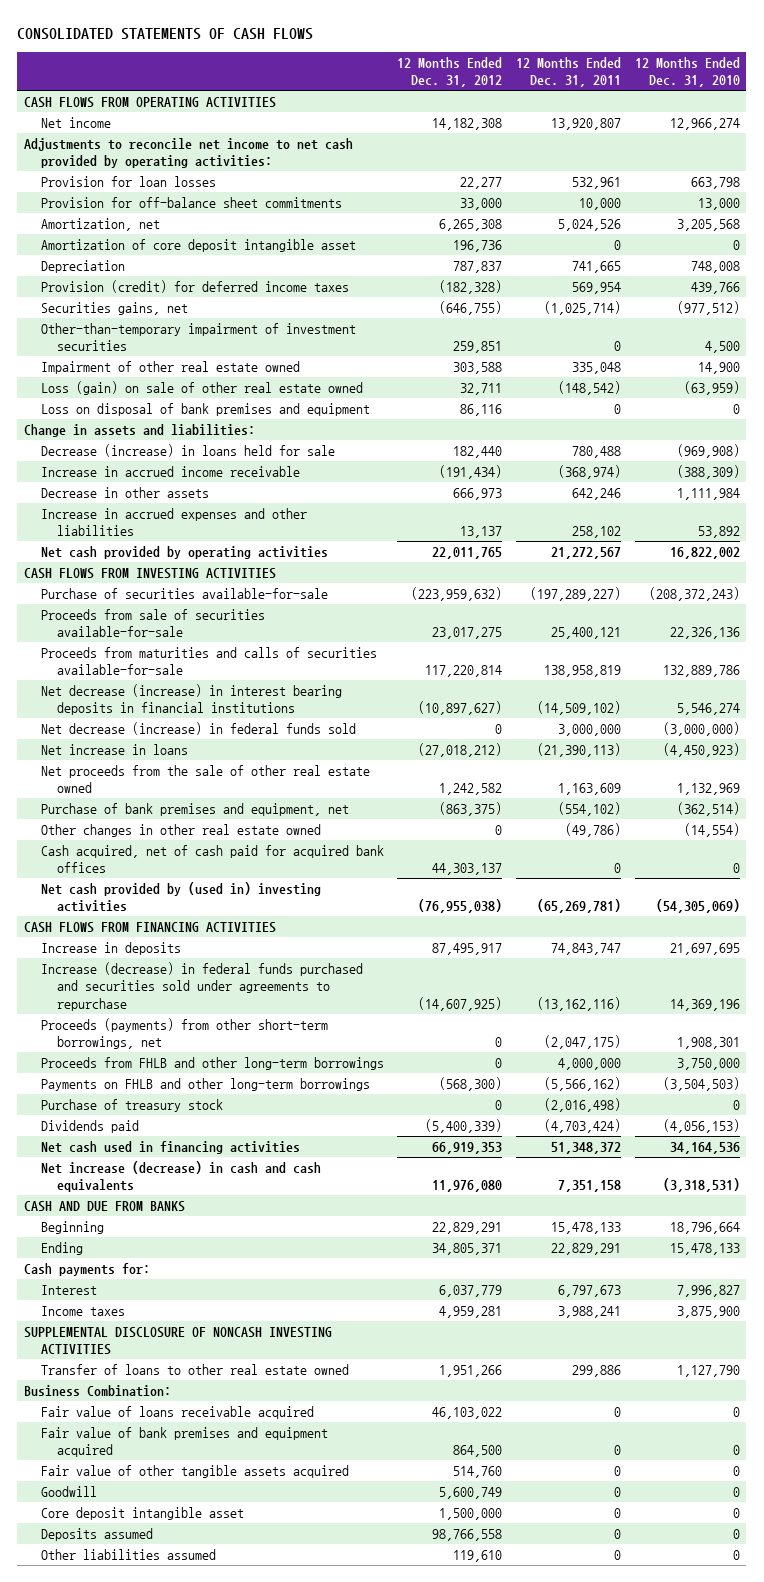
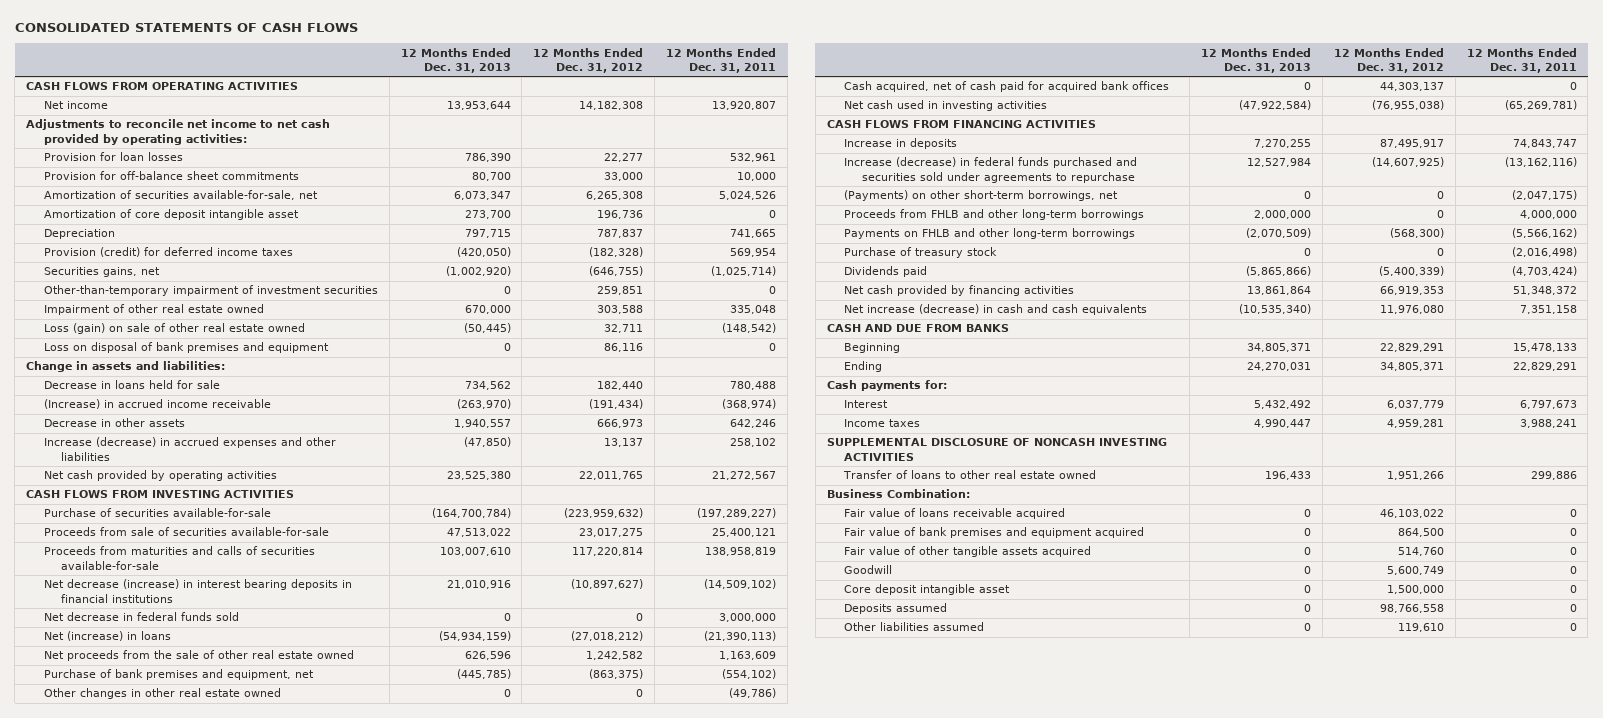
- | 12 Months Ended Dec. 31, 2012 | 12 Months Ended Dec. 31, 2011 | 12 Months Ended Dec. 31, 2010
+ | 12 Months Ended Dec. 31, 2013 | 12 Months Ended Dec. 31, 2012 | 12 Months Ended Dec. 31, 2011
- Amortization, net | 6,265,308 | 5,024,526 | 3,205,568
+ Amortization of securities available-for-sale, net | 6,073,347 | 6,265,308 | 5,024,526
- Decrease (increase) in loans held for sale | 182,440 | 780,488 | (969,908)
- Increase in accrued income receivable | (191,434) | (368,974) | (388,309)
+ Decrease in loans held for sale | 734,562 | 182,440 | 780,488
+ (Increase) in accrued income receivable | (263,970) | (191,434) | (368,974)
- Increase in accrued expenses and other liabilities | 13,137 | 258,102 | 53,892
+ Increase (decrease) in accrued expenses and other liabilities | (47,850) | 13,137 | 258,102
- Net decrease (increase) in federal funds sold | 0 | 3,000,000 | (3,000,000)
- Net increase in loans | (27,018,212) | (21,390,113) | (4,450,923)
+ Net decrease in federal funds sold | 0 | 0 | 3,000,000
+ Net (increase) in loans | (54,934,159) | (27,018,212) | (21,390,113)
- Net cash provided by (used in) investing activities | (76,955,038) | (65,269,781) | (54,305,069)
+ Net cash used in investing activities | (47,922,584) | (76,955,038) | (65,269,781)
- Proceeds (payments) from other short-term borrowings, net | 0 | (2,047,175) | 1,908,301
+ (Payments) on other short-term borrowings, net | 0 | 0 | (2,047,175)
- Net cash used in financing activities | 66,919,353 | 51,348,372 | 34,164,536
+ Net cash provided by financing activities | 13,861,864 | 66,919,353 | 51,348,372

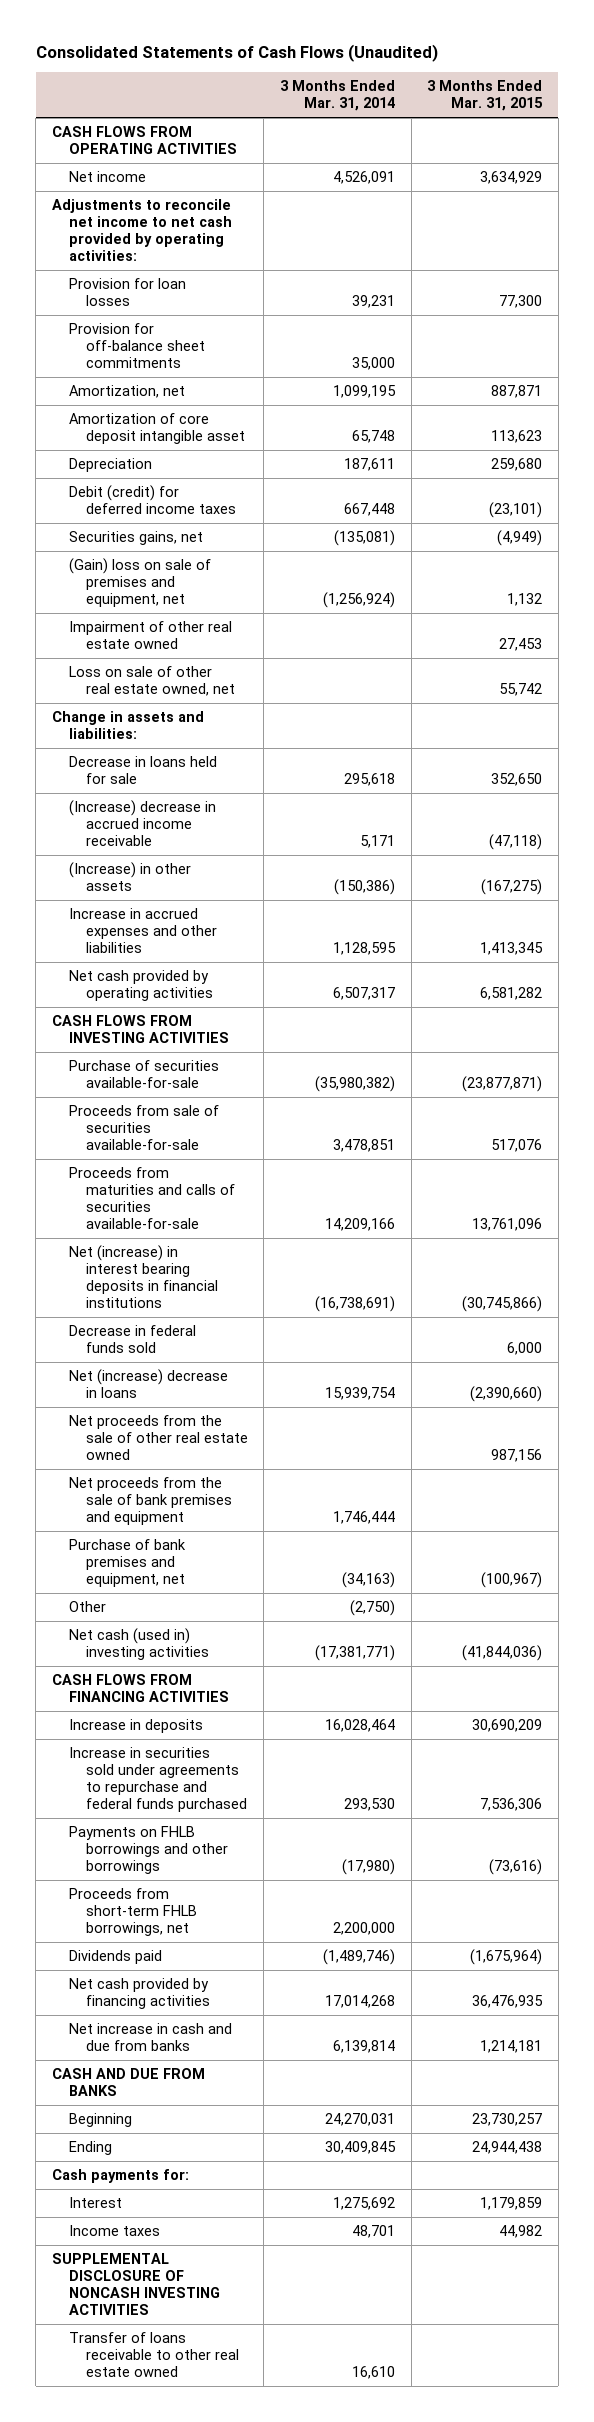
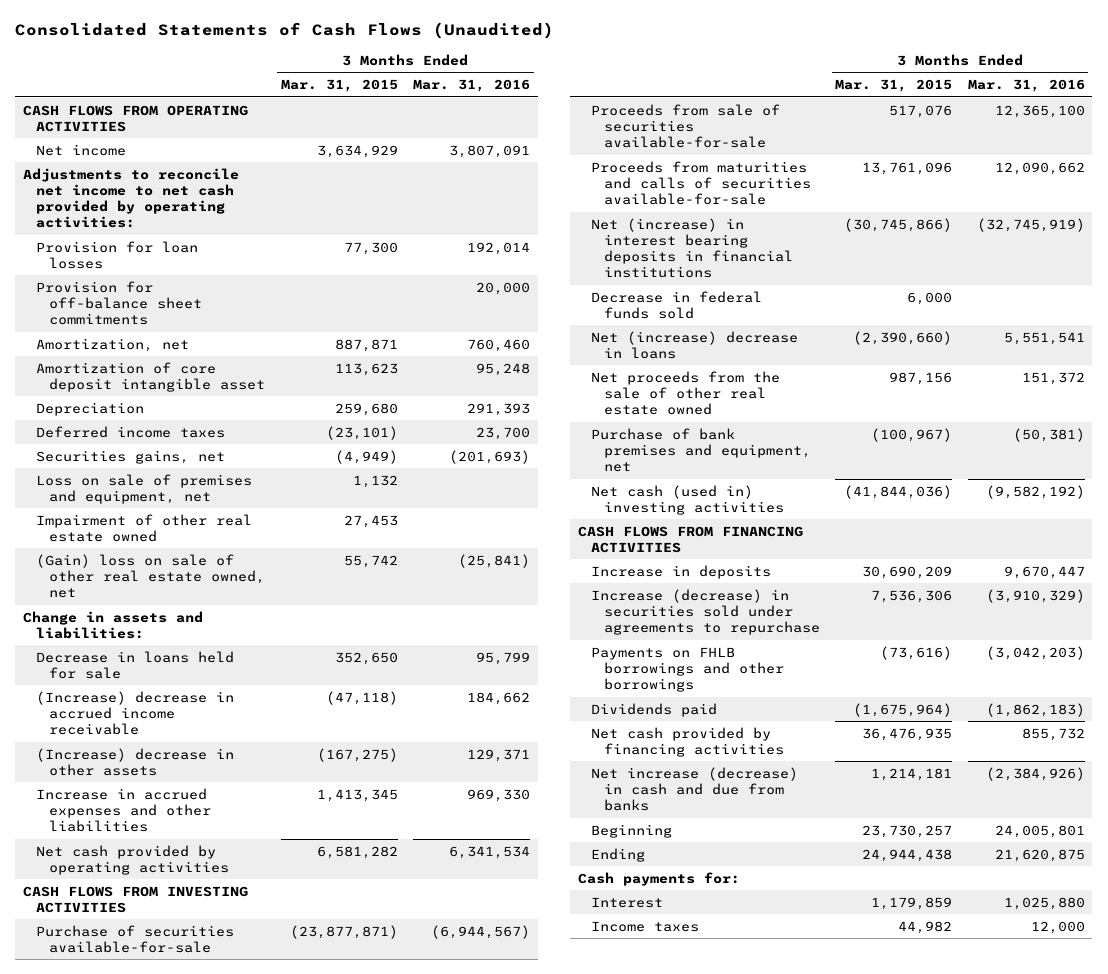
- | 3 Months Ended Mar. 31, 2014 | 3 Months Ended Mar. 31, 2015
+ | 3 Months Ended Mar. 31, 2015 | 3 Months Ended Mar. 31, 2016
- Debit (credit) for deferred income taxes | 667,448 | (23,101)
+ Deferred income taxes | (23,101) | 23,700
- (Gain) loss on sale of premises and equipment, net | (1,256,924) | 1,132
+ Loss on sale of premises and equipment, net | 1,132 |
- Loss on sale of other real estate owned, net | | 55,742
+ (Gain) loss on sale of other real estate owned, net | 55,742 | (25,841)
- (Increase) in other assets | (150,386) | (167,275)
+ (Increase) decrease in other assets | (167,275) | 129,371
- Net proceeds from the sale of bank premises and equipment | 1,746,444 |
- Other | (2,750) |
- Increase in securities sold under agreements to repurchase and federal funds purchased | 293,530 | 7,536,306
+ Increase (decrease) in securities sold under agreements to repurchase | 7,536,306 | (3,910,329)
- Proceeds from short-term FHLB borrowings, net | 2,200,000 |
- Net increase in cash and due from banks | 6,139,814 | 1,214,181
- CASH AND DUE FROM BANKS
+ Net increase (decrease) in cash and due from banks | 1,214,181 | (2,384,926)
- SUPPLEMENTAL DISCLOSURE OF NONCASH INVESTING ACTIVITIES
- Transfer of loans receivable to other real estate owned | 16,610 |

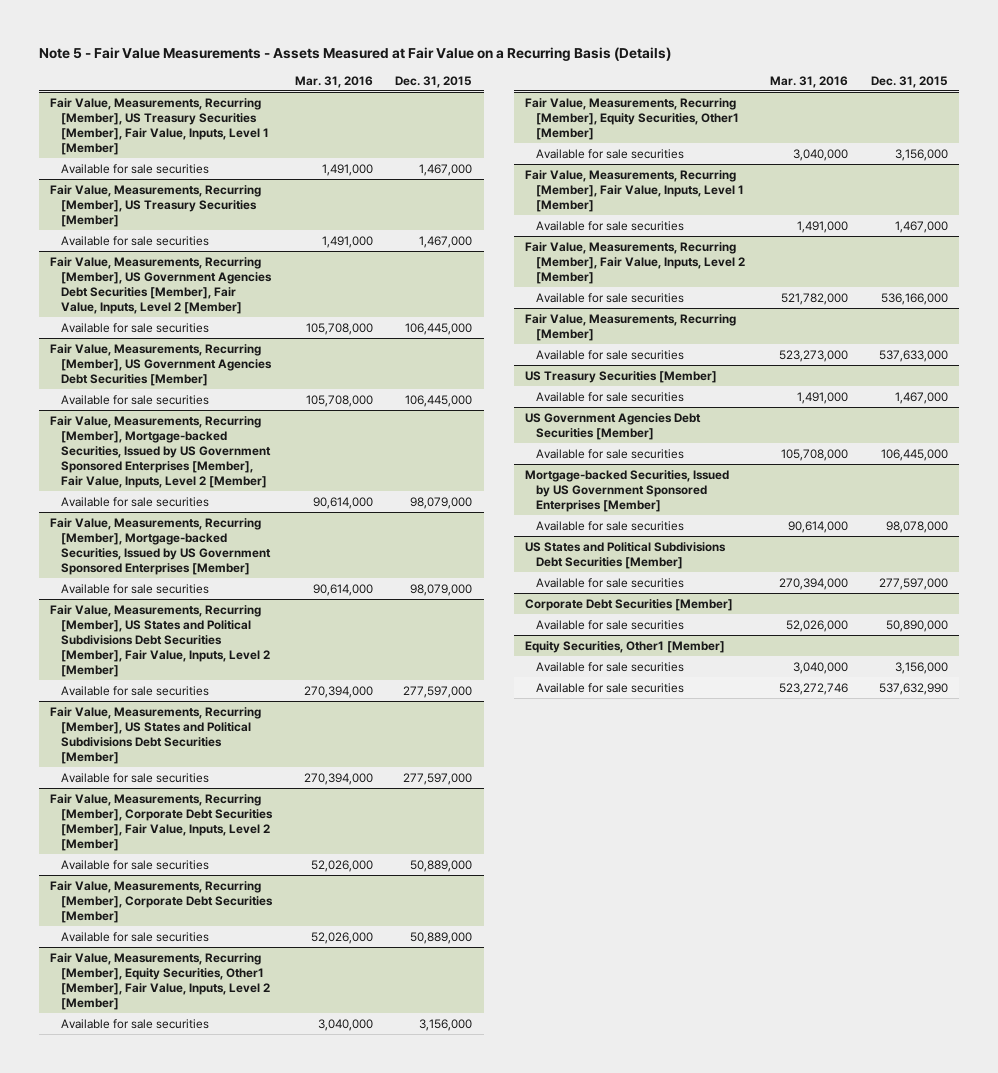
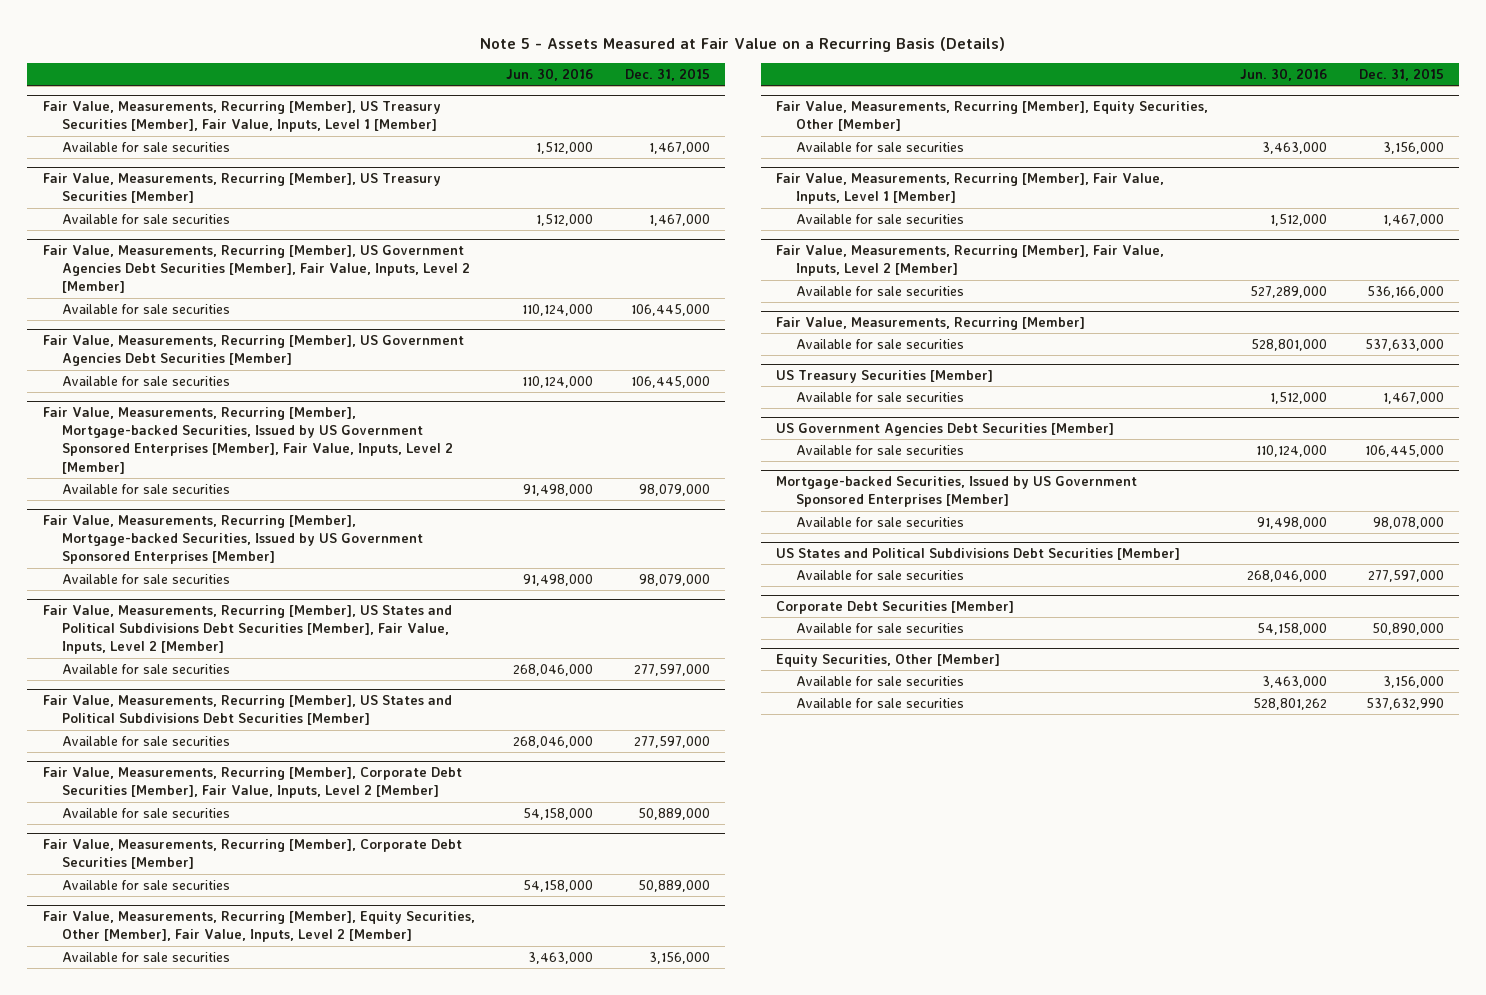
- Note 5 - Fair Value Measurements - Assets Measured at Fair Value on a Recurring Basis (Details)
+ Note 5 - Assets Measured at Fair Value on a Recurring Basis (Details)
- | Mar. 31, 2016 | Dec. 31, 2015
+ | Jun. 30, 2016 | Dec. 31, 2015
- Fair Value, Measurements, Recurring [Member], Equity Securities, Other1 [Member], Fair Value, Inputs, Level 2 [Member]
+ Fair Value, Measurements, Recurring [Member], Equity Securities, Other [Member], Fair Value, Inputs, Level 2 [Member]
- Fair Value, Measurements, Recurring [Member], Equity Securities, Other1 [Member]
+ Fair Value, Measurements, Recurring [Member], Equity Securities, Other [Member]
- Equity Securities, Other1 [Member]
+ Equity Securities, Other [Member]

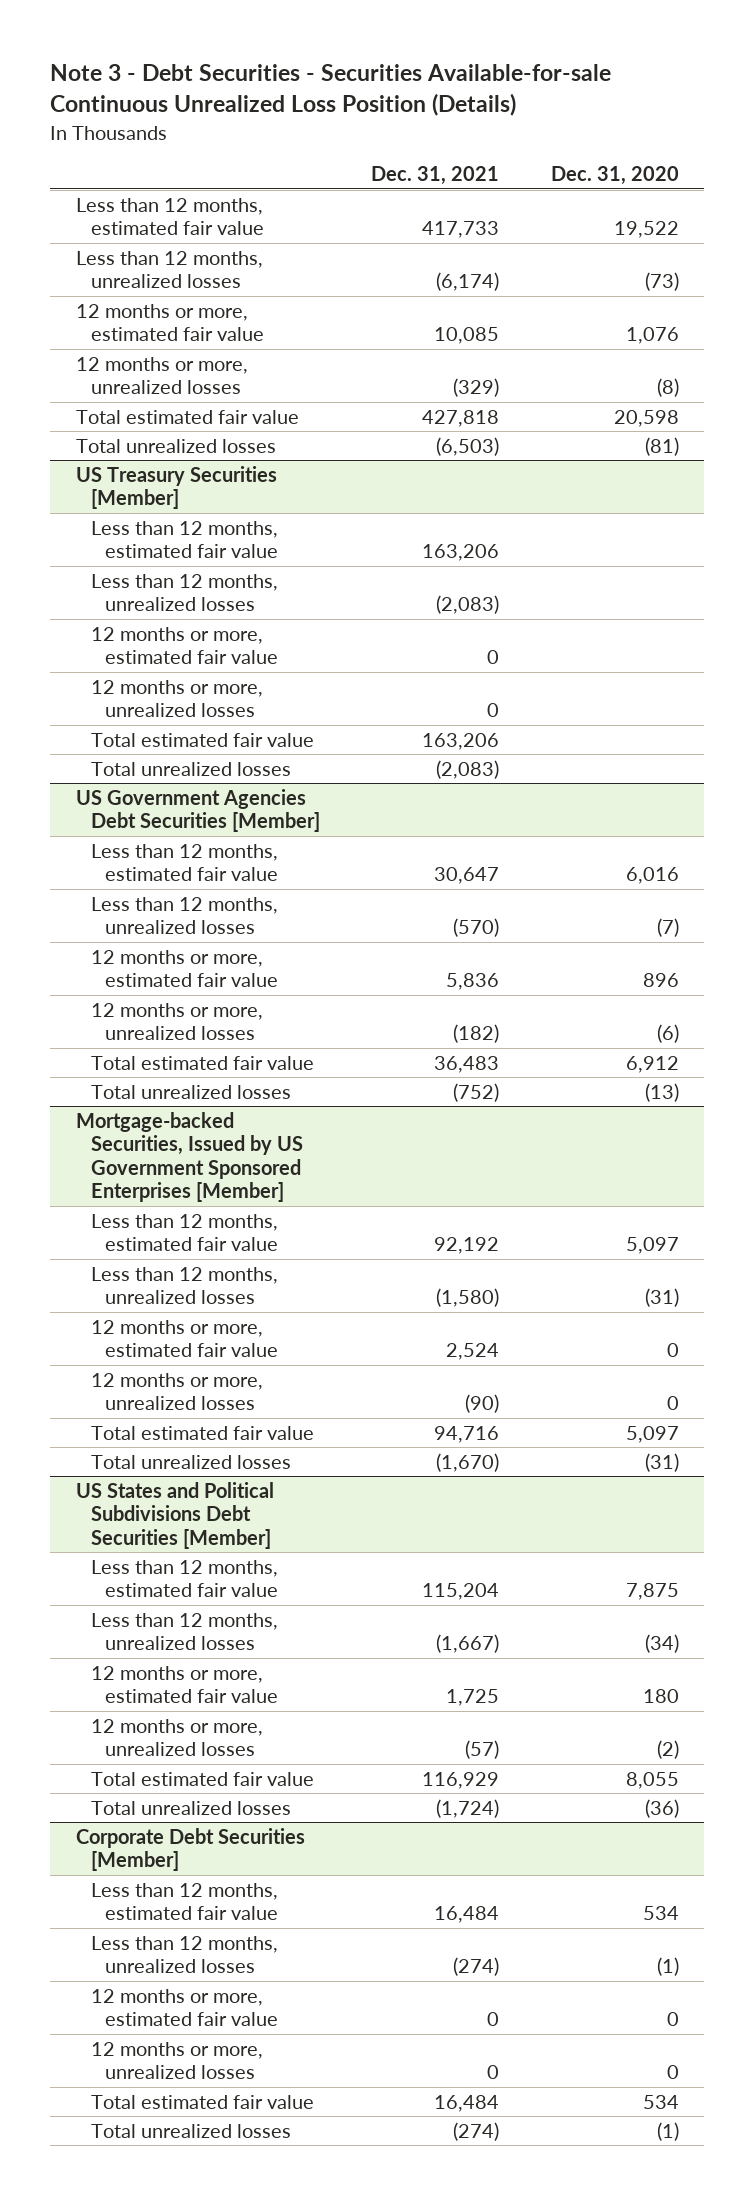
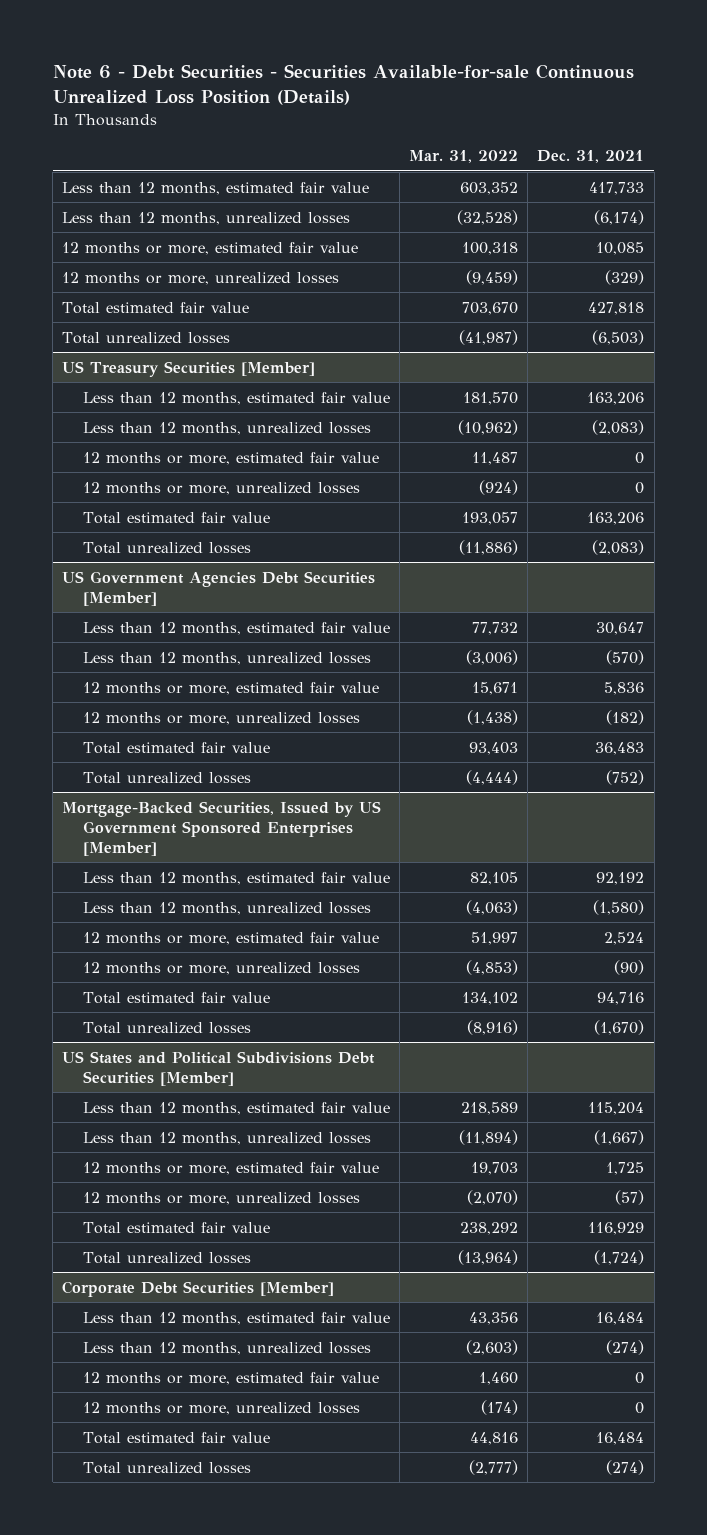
- Note 3 - Debt Securities - Securities Available-for-sale Continuous Unrealized Loss Position (Details)
+ Note 6 - Debt Securities - Securities Available-for-sale Continuous Unrealized Loss Position (Details)
- | Dec. 31, 2021 | Dec. 31, 2020
+ | Mar. 31, 2022 | Dec. 31, 2021
- Mortgage-backed Securities, Issued by US Government Sponsored Enterprises [Member]
+ Mortgage-Backed Securities, Issued by US Government Sponsored Enterprises [Member]

